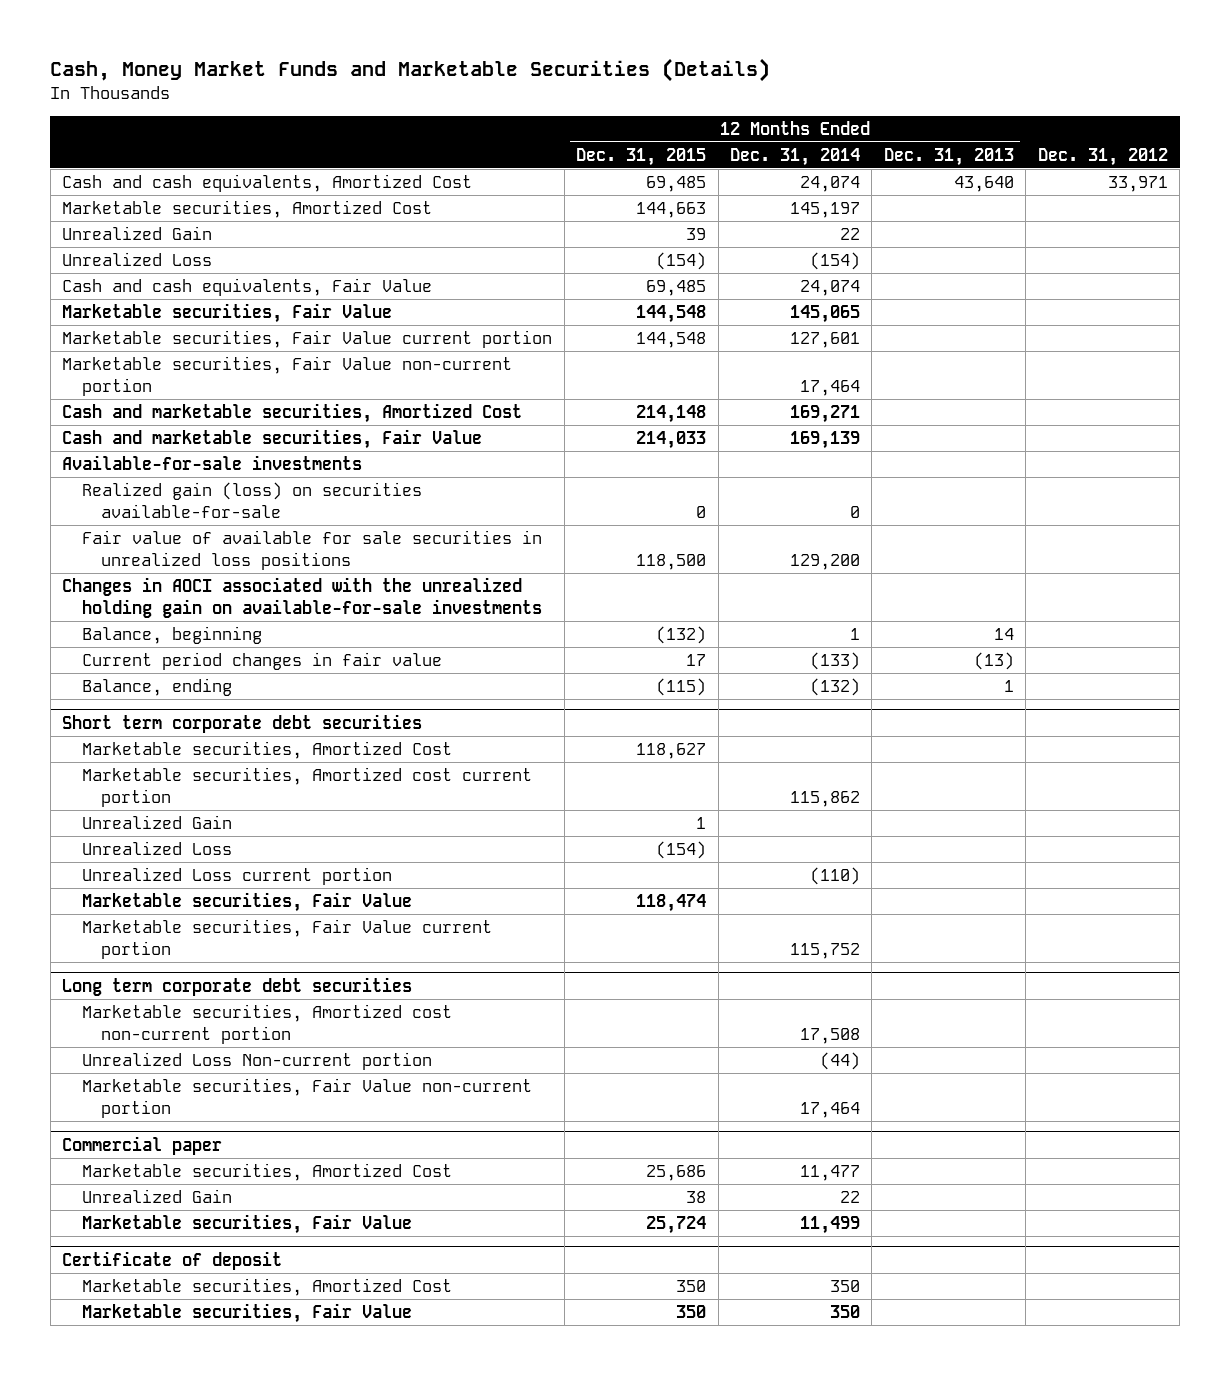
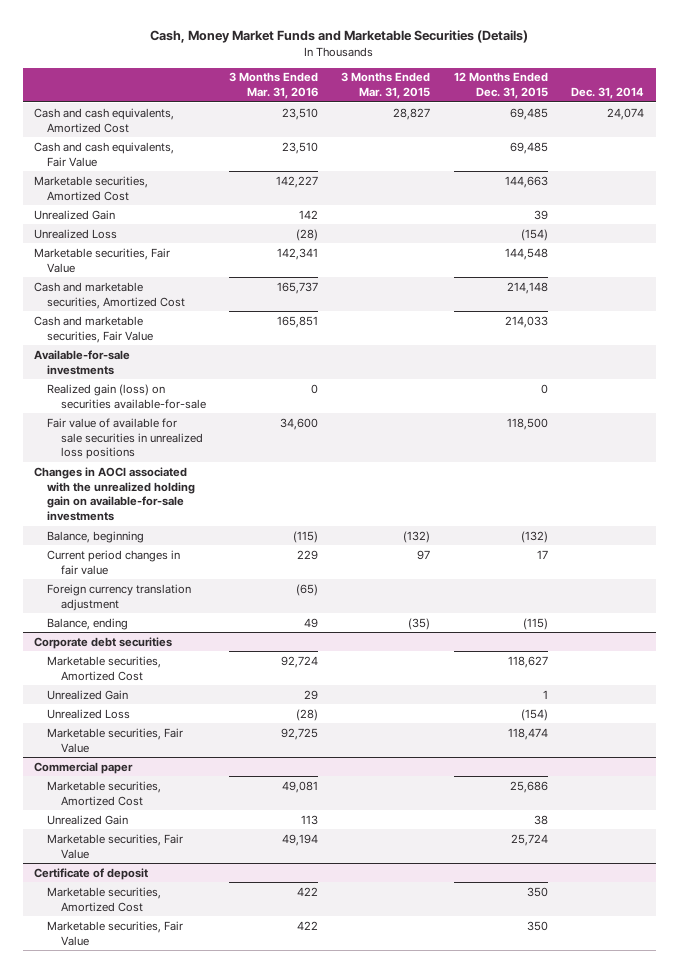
- | 12 Months Ended Dec. 31, 2015 | 12 Months Ended Dec. 31, 2014 | 12 Months Ended Dec. 31, 2013 | Dec. 31, 2012
+ | 3 Months Ended Mar. 31, 2016 | 3 Months Ended Mar. 31, 2015 | 12 Months Ended Dec. 31, 2015 | Dec. 31, 2014
moved up: Cash and cash equivalents, Fair Value | 23,510 | | 69,485 |
- Marketable securities, Fair Value current portion | 144,548 | 127,601 | |
- Marketable securities, Fair Value non-current portion | | 17,464 | |
+ Foreign currency translation adjustment | (65) | | |
- Short term corporate debt securities
+ Corporate debt securities
- Marketable securities, Amortized cost current portion | | 115,862 | |
- Unrealized Loss current portion | | (110) | |
- Marketable securities, Fair Value current portion | | 115,752 | |
- Long term corporate debt securities
- Marketable securities, Amortized cost non-current portion | | 17,508 | |
- Unrealized Loss Non-current portion | | (44) | |
- Marketable securities, Fair Value non-current portion | | 17,464 | |

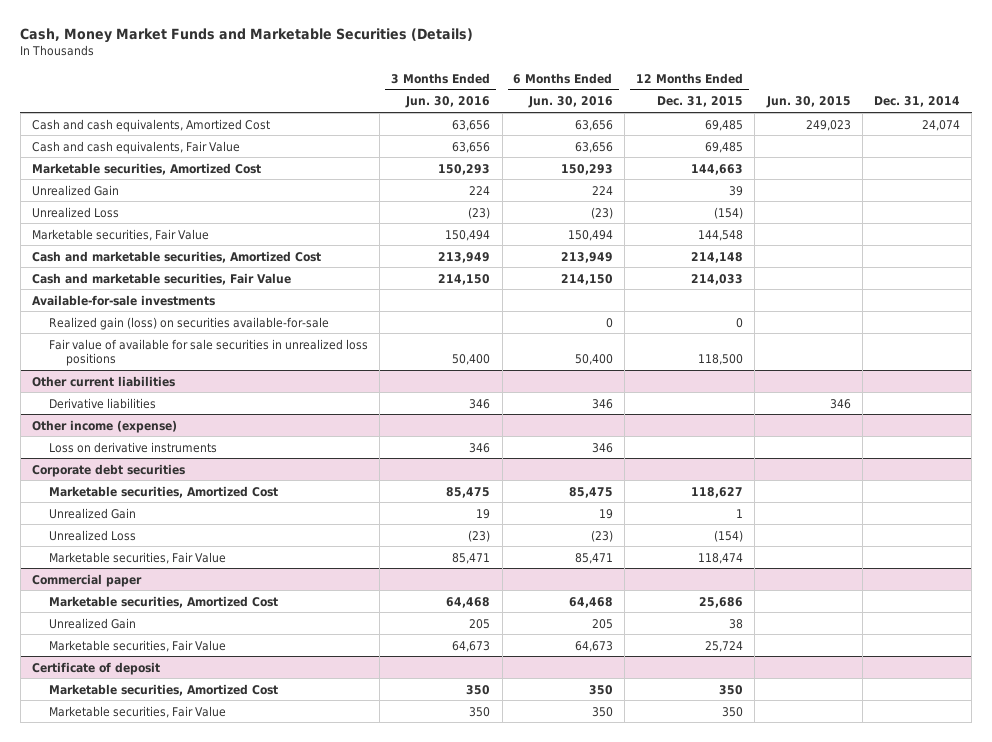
- | 3 Months Ended Mar. 31, 2016 | 3 Months Ended Mar. 31, 2015 | 12 Months Ended Dec. 31, 2015 | Dec. 31, 2014
+ | 3 Months Ended Jun. 30, 2016 | 6 Months Ended Jun. 30, 2016 | 12 Months Ended Dec. 31, 2015 | Jun. 30, 2015 | Dec. 31, 2014
- Changes in AOCI associated with the unrealized holding gain on available-for-sale investments
- Balance, beginning | (115) | (132) | (132) |
- Current period changes in fair value | 229 | 97 | 17 |
- Foreign currency translation adjustment | (65) | | |
- Balance, ending | 49 | (35) | (115) |
+ Other current liabilities
+ Derivative liabilities | 346 | 346 | | 346 |
+ Other income (expense)
+ Loss on derivative instruments | 346 | 346 | | |

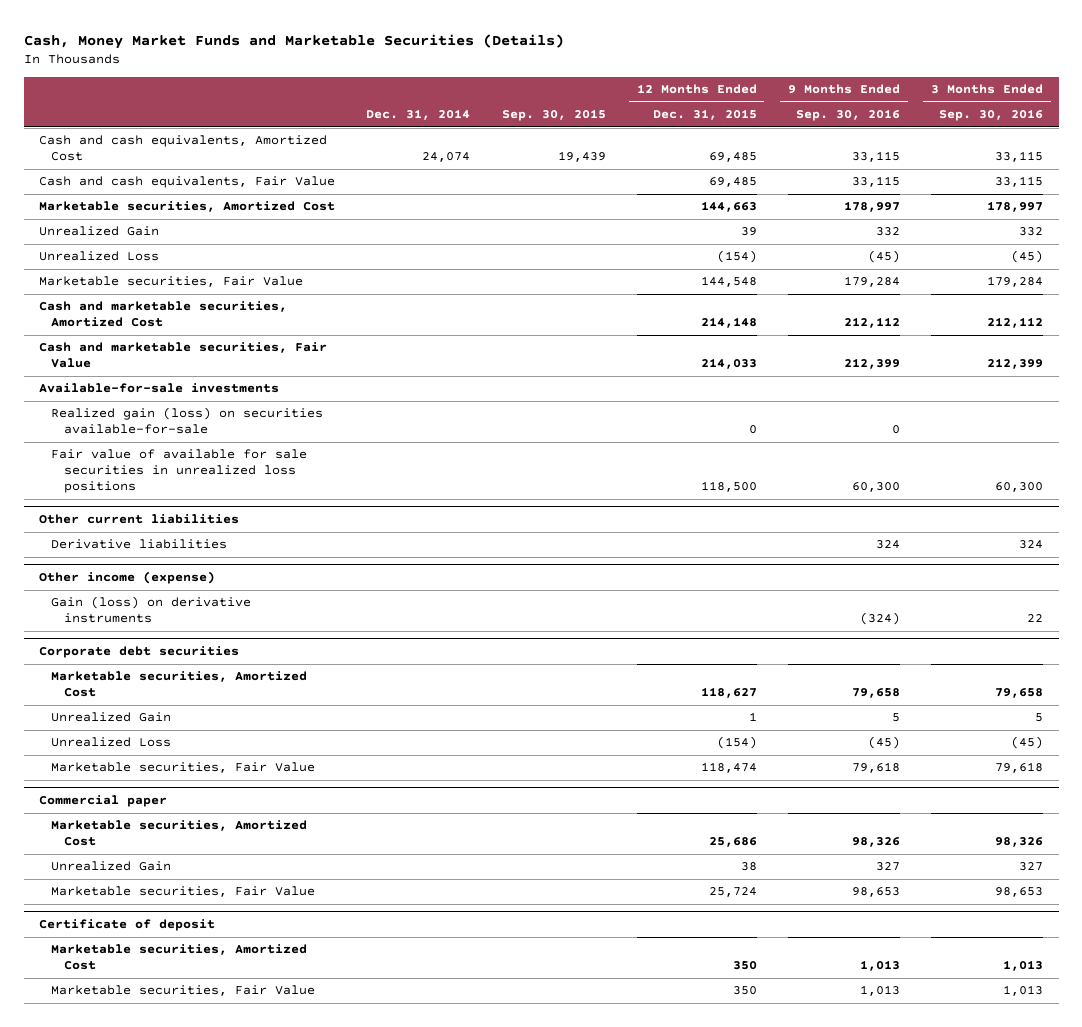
- | 3 Months Ended Jun. 30, 2016 | 6 Months Ended Jun. 30, 2016 | 12 Months Ended Dec. 31, 2015 | Jun. 30, 2015 | Dec. 31, 2014
+ | Dec. 31, 2014 | Sep. 30, 2015 | 12 Months Ended Dec. 31, 2015 | 9 Months Ended Sep. 30, 2016 | 3 Months Ended Sep. 30, 2016
@ Other income (expense)
- Loss on derivative instruments | 346 | 346 | | |
+ Gain (loss) on derivative instruments | | | | (324) | 22

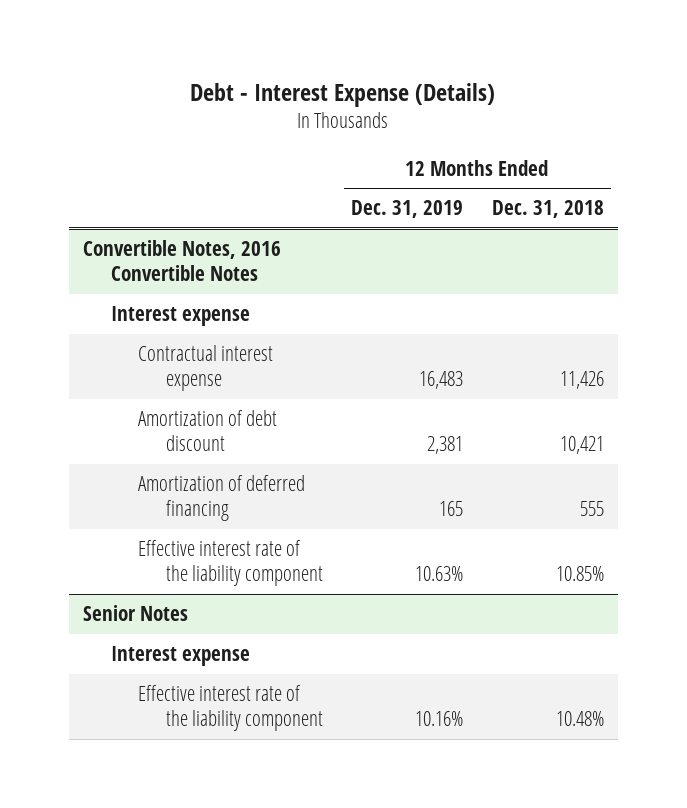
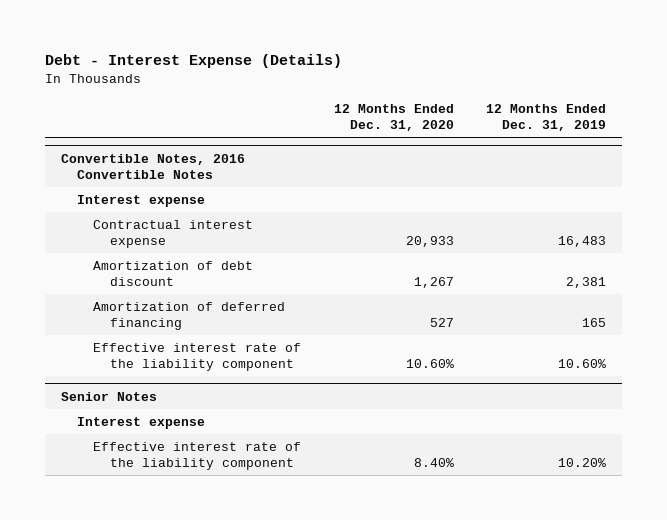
- | 12 Months Ended Dec. 31, 2019 | 12 Months Ended Dec. 31, 2018
+ | 12 Months Ended Dec. 31, 2020 | 12 Months Ended Dec. 31, 2019
@ Convertible Notes, 2016 Convertible Notes
- Effective interest rate of the liability component | 10.63% | 10.85%
+ Effective interest rate of the liability component | 10.60% | 10.60%
@ Senior Notes
- Effective interest rate of the liability component | 10.16% | 10.48%
+ Effective interest rate of the liability component | 8.40% | 10.20%

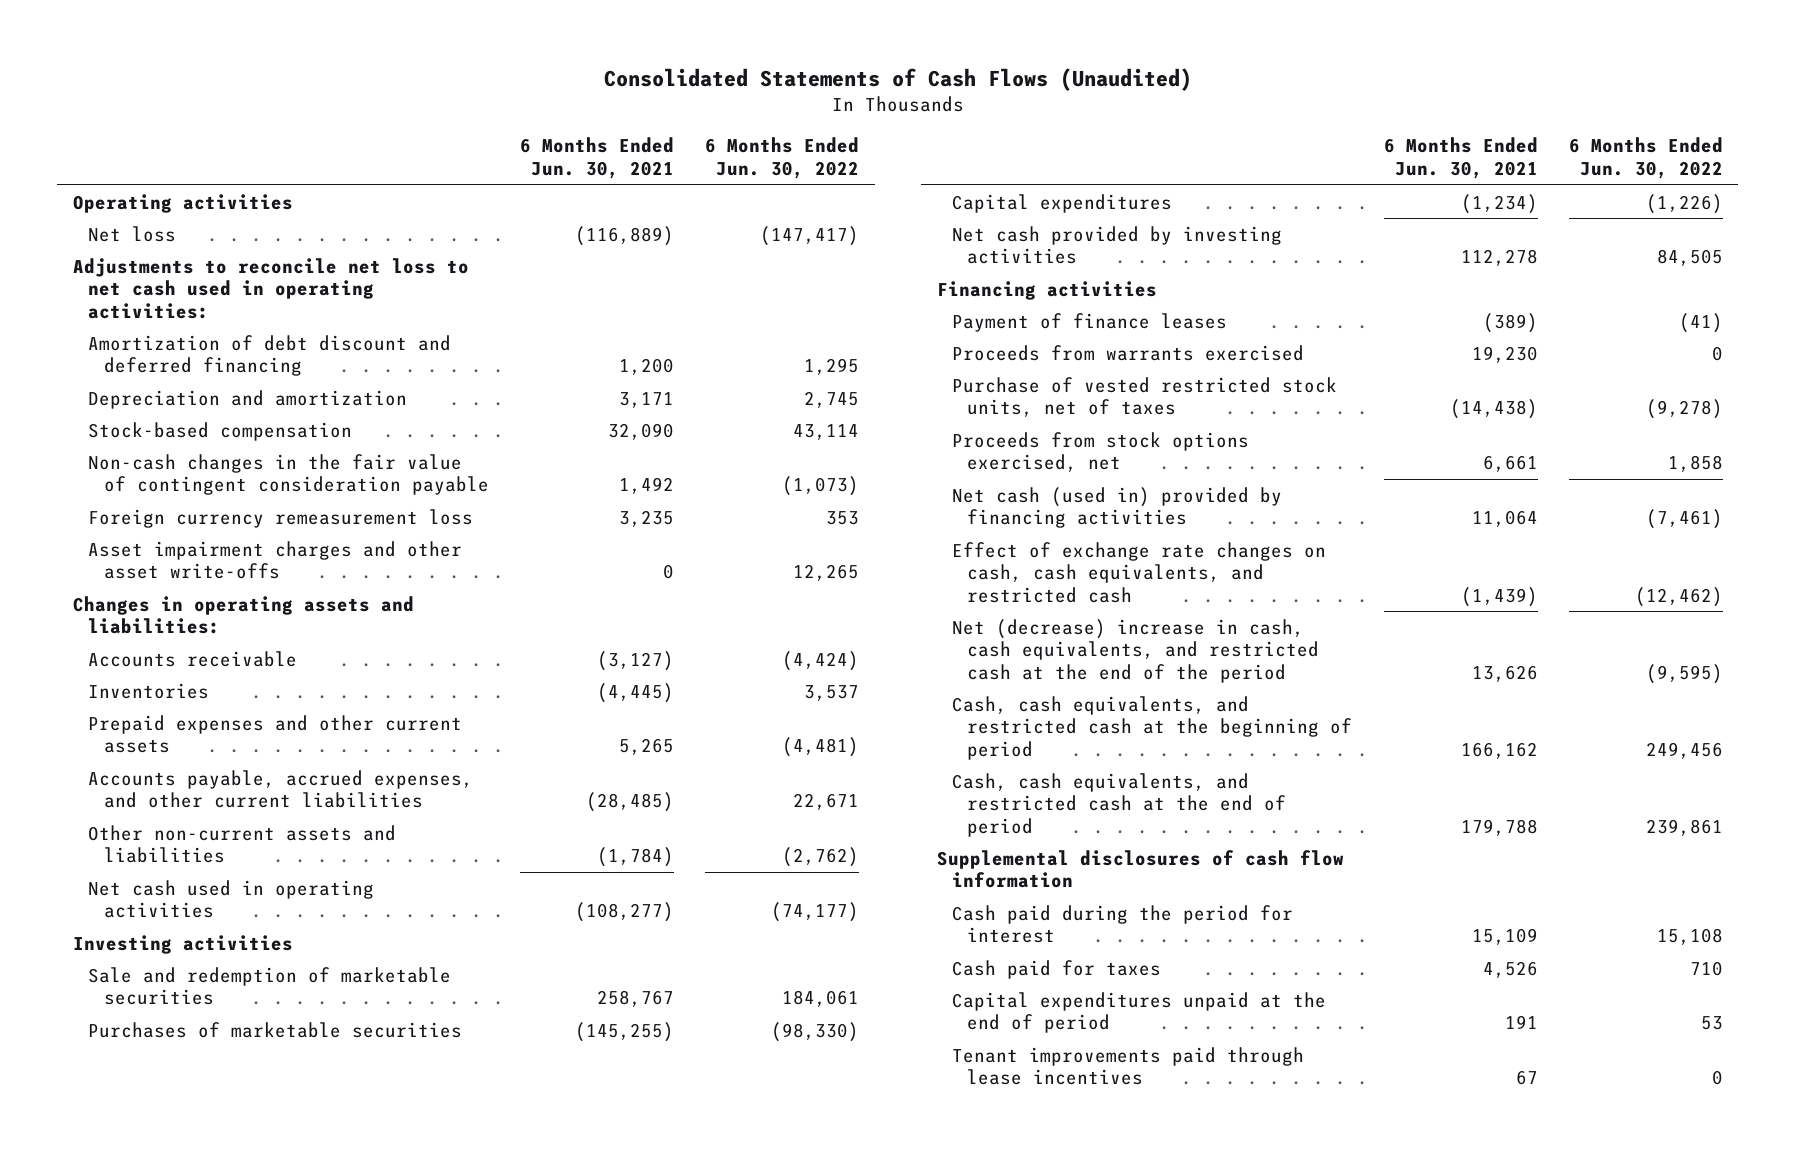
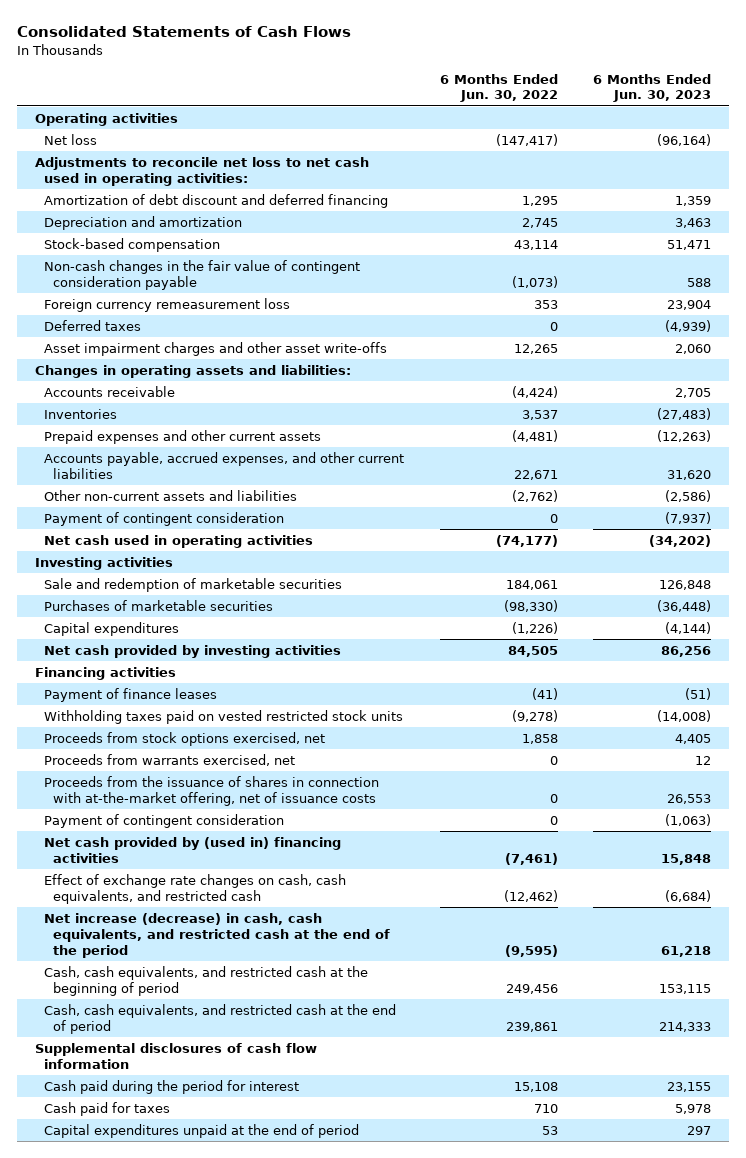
- Consolidated Statements of Cash Flows (Unaudited)
+ Consolidated Statements of Cash Flows
- | 6 Months Ended Jun. 30, 2021 | 6 Months Ended Jun. 30, 2022
+ | 6 Months Ended Jun. 30, 2022 | 6 Months Ended Jun. 30, 2023
+ Deferred taxes | 0 | (4,939)
+ Payment of contingent consideration | 0 | (7,937)
- Proceeds from warrants exercised | 19,230 | 0
- Purchase of vested restricted stock units, net of taxes | (14,438) | (9,278)
+ Withholding taxes paid on vested restricted stock units | (9,278) | (14,008)
- Net cash (used in) provided by financing activities | 11,064 | (7,461)
+ Proceeds from warrants exercised, net | 0 | 12
+ Proceeds from the issuance of shares in connection with at-the-market offering, net of issuance costs | 0 | 26,553
+ Payment of contingent consideration | 0 | (1,063)
+ Net cash provided by (used in) financing activities | (7,461) | 15,848
- Net (decrease) increase in cash, cash equivalents, and restricted cash at the end of the period | 13,626 | (9,595)
+ Net increase (decrease) in cash, cash equivalents, and restricted cash at the end of the period | (9,595) | 61,218
- Tenant improvements paid through lease incentives | 67 | 0

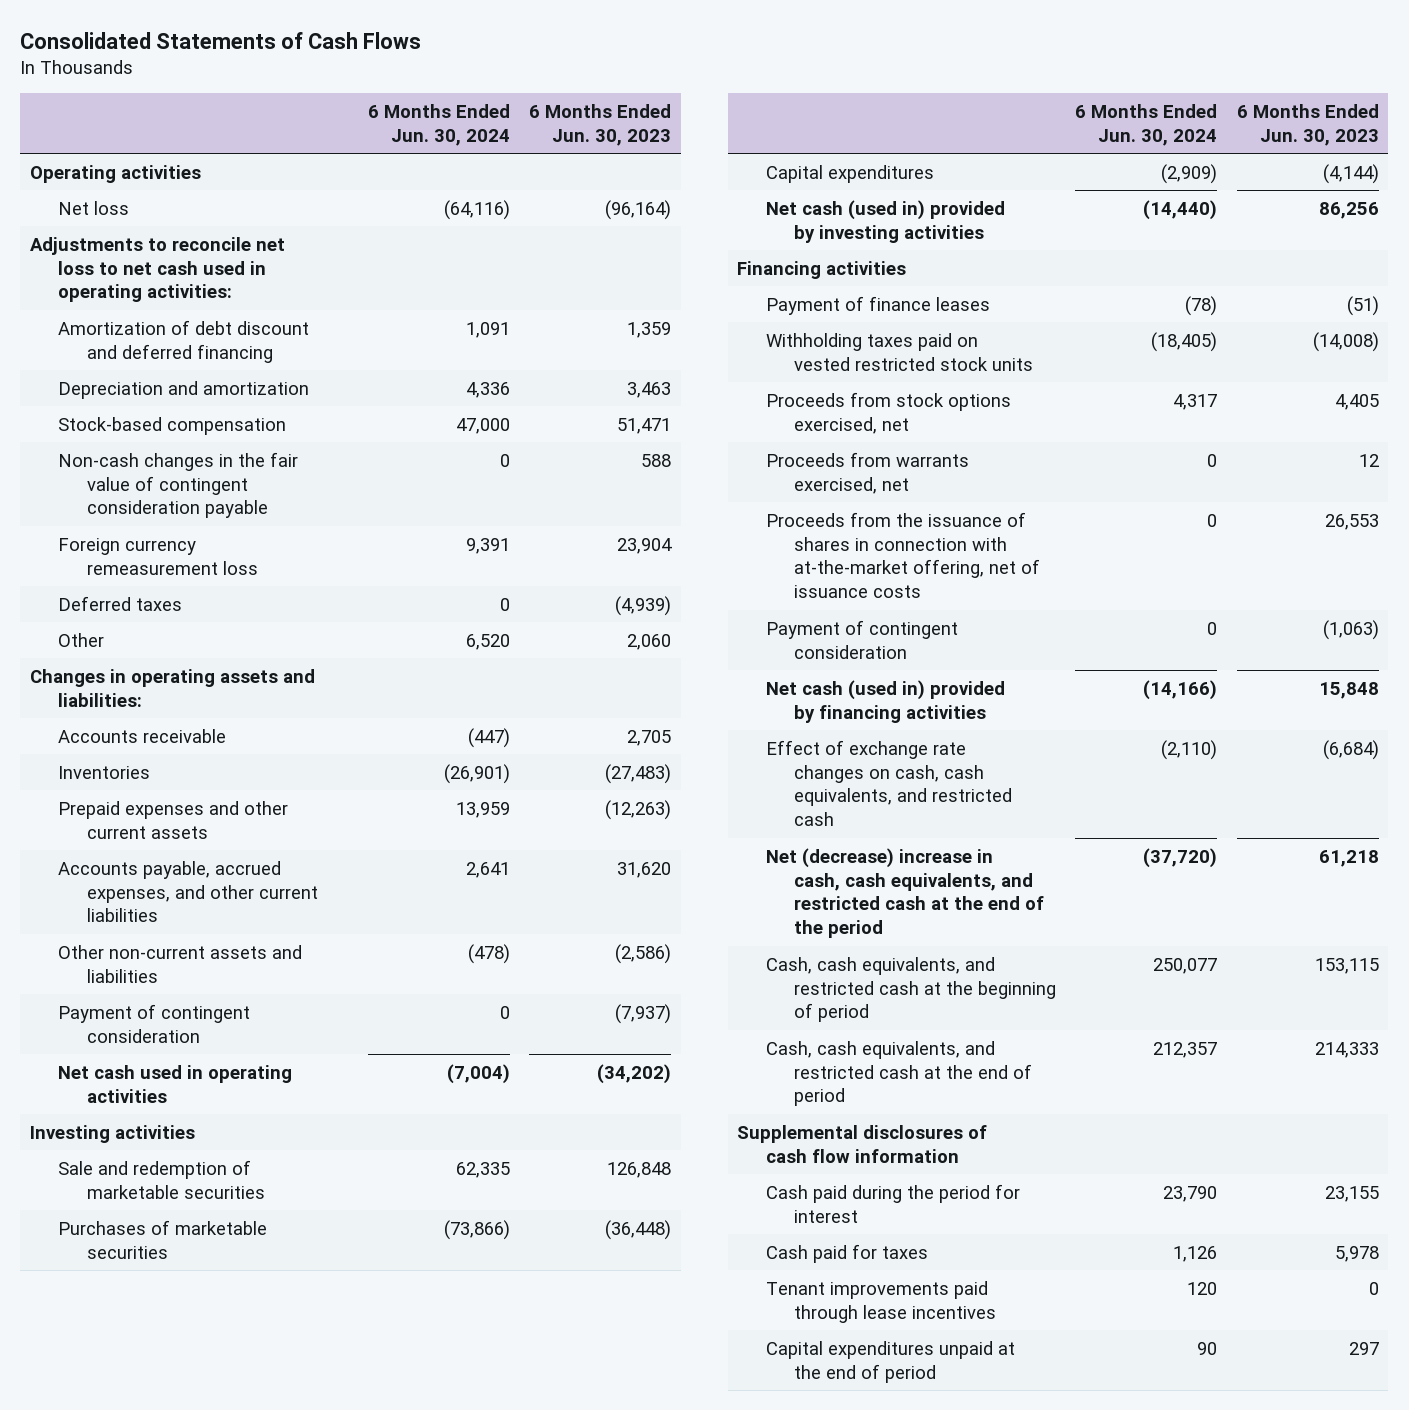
- | 6 Months Ended Jun. 30, 2022 | 6 Months Ended Jun. 30, 2023
+ | 6 Months Ended Jun. 30, 2024 | 6 Months Ended Jun. 30, 2023
- Asset impairment charges and other asset write-offs | 12,265 | 2,060
+ Other | 6,520 | 2,060
- Net cash provided by investing activities | 84,505 | 86,256
+ Net cash (used in) provided by investing activities | (14,440) | 86,256
- Net cash provided by (used in) financing activities | (7,461) | 15,848
+ Net cash (used in) provided by financing activities | (14,166) | 15,848
- Net increase (decrease) in cash, cash equivalents, and restricted cash at the end of the period | (9,595) | 61,218
+ Net (decrease) increase in cash, cash equivalents, and restricted cash at the end of the period | (37,720) | 61,218
+ Tenant improvements paid through lease incentives | 120 | 0

